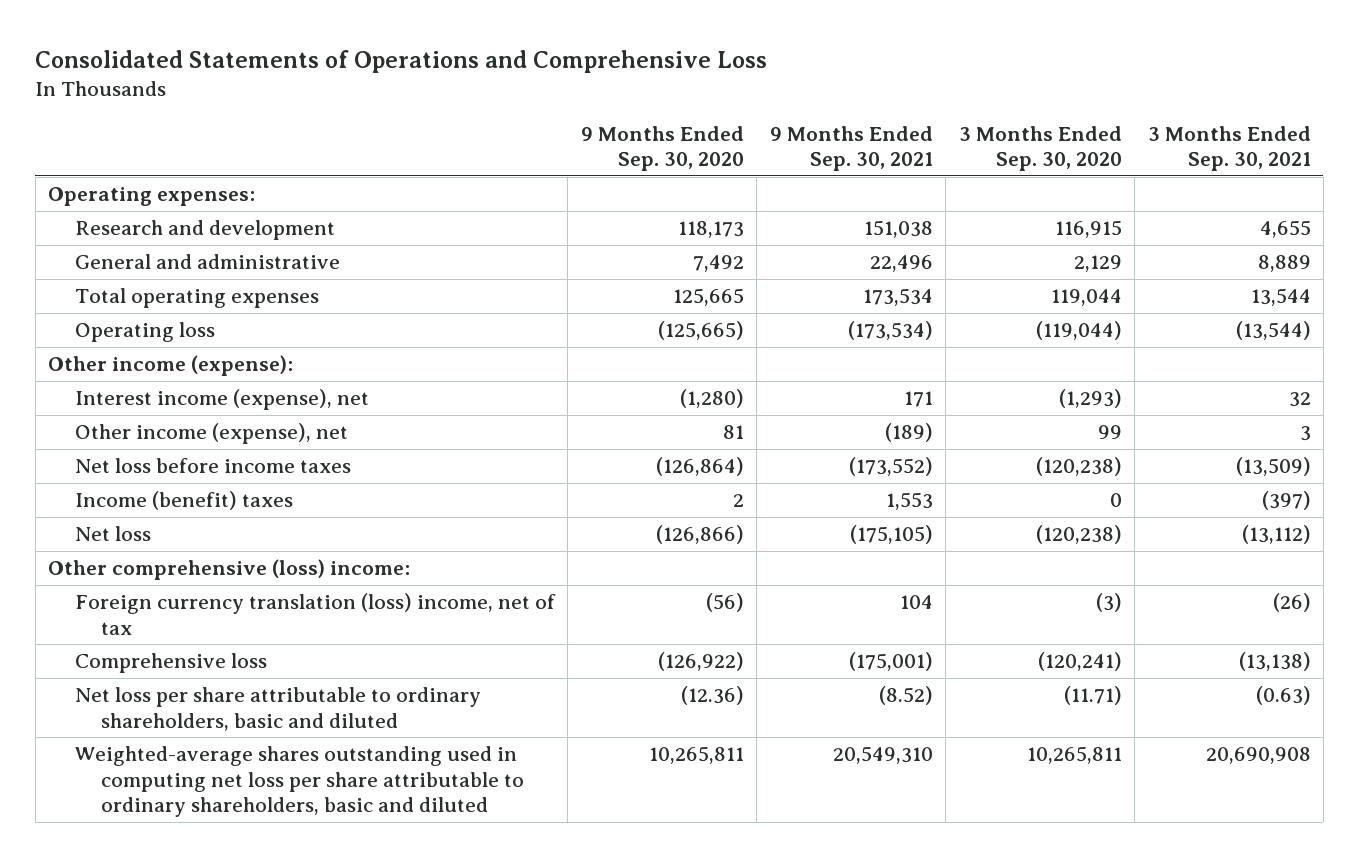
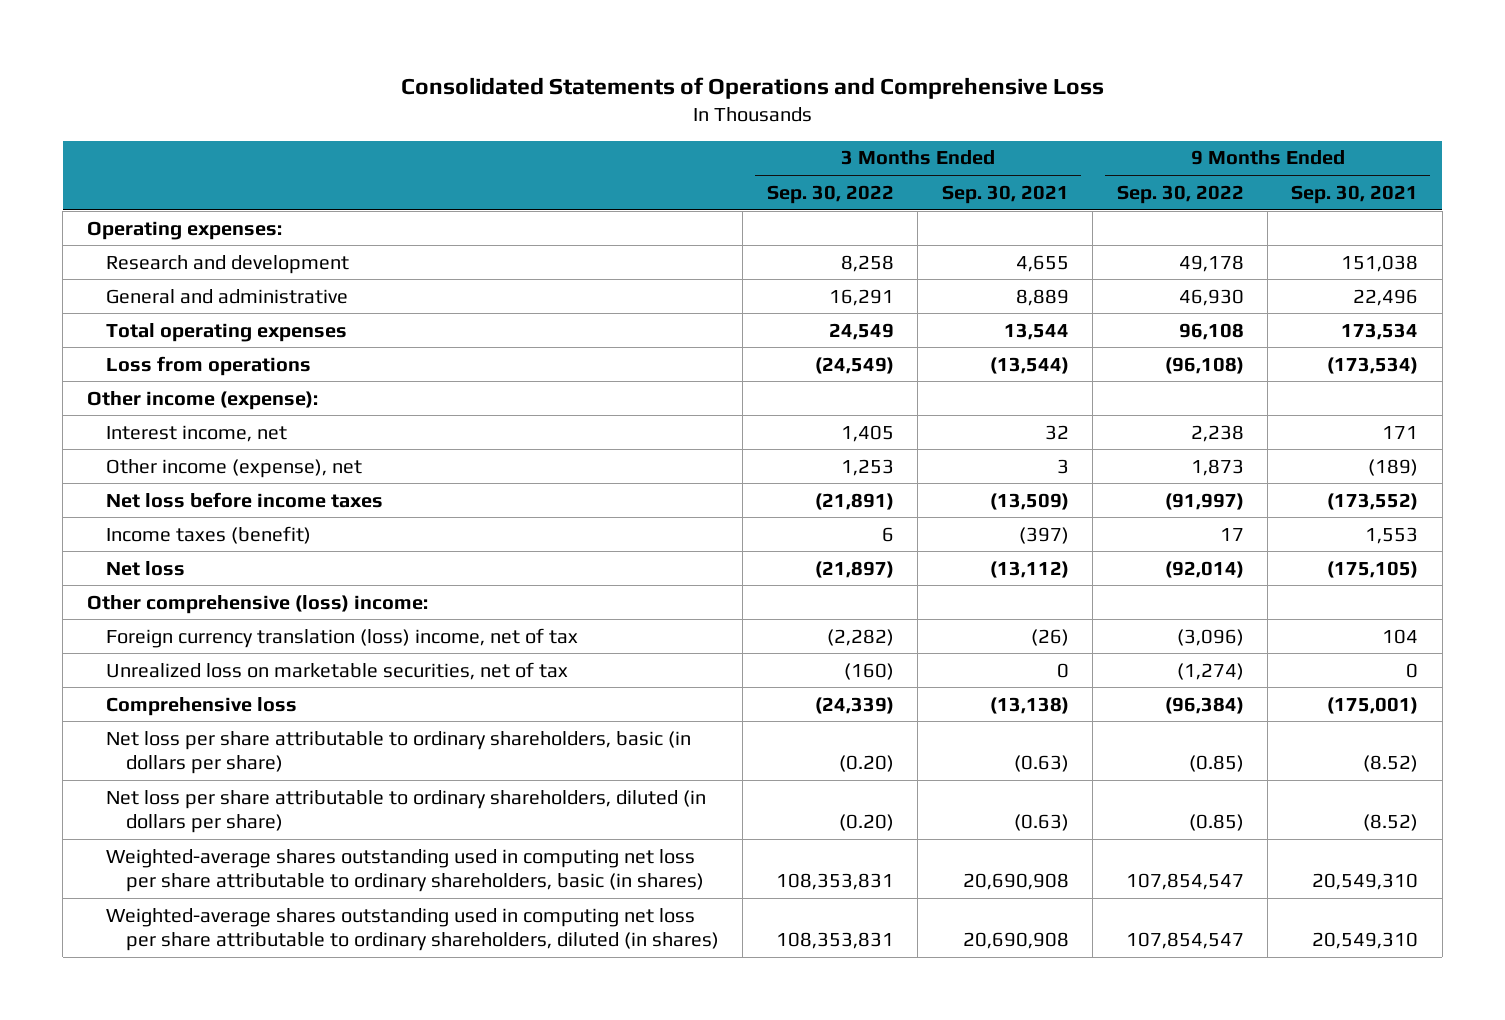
- | 9 Months Ended Sep. 30, 2020 | 9 Months Ended Sep. 30, 2021 | 3 Months Ended Sep. 30, 2020 | 3 Months Ended Sep. 30, 2021
+ | 3 Months Ended Sep. 30, 2022 | 3 Months Ended Sep. 30, 2021 | 9 Months Ended Sep. 30, 2022 | 9 Months Ended Sep. 30, 2021
- Operating loss | (125,665) | (173,534) | (119,044) | (13,544)
+ Loss from operations | (24,549) | (13,544) | (96,108) | (173,534)
- Interest income (expense), net | (1,280) | 171 | (1,293) | 32
+ Interest income, net | 1,405 | 32 | 2,238 | 171
- Income (benefit) taxes | 2 | 1,553 | 0 | (397)
+ Income taxes (benefit) | 6 | (397) | 17 | 1,553
+ Unrealized loss on marketable securities, net of tax | (160) | 0 | (1,274) | 0
- Net loss per share attributable to ordinary shareholders, basic and diluted | (12.36) | (8.52) | (11.71) | (0.63)
- Weighted-average shares outstanding used in computing net loss per share attributable to ordinary shareholders, basic and diluted | 10,265,811 | 20,549,310 | 10,265,811 | 20,690,908
+ Net loss per share attributable to ordinary shareholders, basic (in dollars per share) | (0.20) | (0.63) | (0.85) | (8.52)
+ Net loss per share attributable to ordinary shareholders, diluted (in dollars per share) | (0.20) | (0.63) | (0.85) | (8.52)
+ Weighted-average shares outstanding used in computing net loss per share attributable to ordinary shareholders, basic (in shares) | 108,353,831 | 20,690,908 | 107,854,547 | 20,549,310
+ Weighted-average shares outstanding used in computing net loss per share attributable to ordinary shareholders, diluted (in shares) | 108,353,831 | 20,690,908 | 107,854,547 | 20,549,310

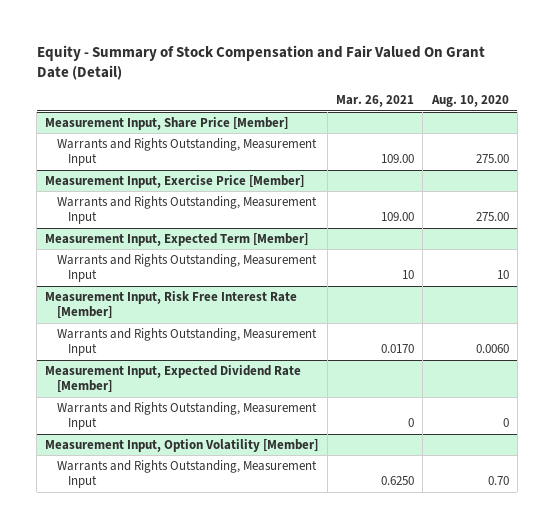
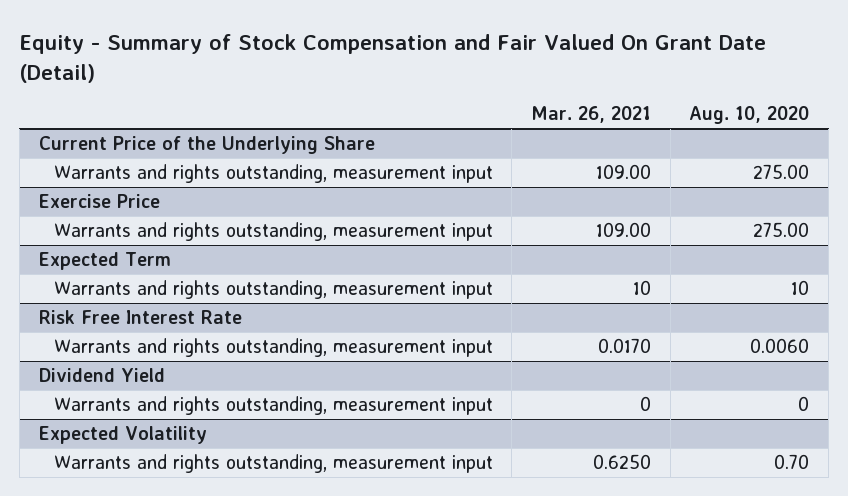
- Measurement Input, Share Price [Member]
- Warrants and Rights Outstanding, Measurement Input | 109.00 | 275.00
- Measurement Input, Exercise Price [Member]
- Warrants and Rights Outstanding, Measurement Input | 109.00 | 275.00
- Measurement Input, Expected Term [Member]
- Warrants and Rights Outstanding, Measurement Input | 10 | 10
- Measurement Input, Risk Free Interest Rate [Member]
- Warrants and Rights Outstanding, Measurement Input | 0.0170 | 0.0060
- Measurement Input, Expected Dividend Rate [Member]
- Warrants and Rights Outstanding, Measurement Input | 0 | 0
- Measurement Input, Option Volatility [Member]
- Warrants and Rights Outstanding, Measurement Input | 0.6250 | 0.70
+ Current Price of the Underlying Share
+ Warrants and rights outstanding, measurement input | 109.00 | 275.00
+ Exercise Price
+ Warrants and rights outstanding, measurement input | 109.00 | 275.00
+ Expected Term
+ Warrants and rights outstanding, measurement input | 10 | 10
+ Risk Free Interest Rate
+ Warrants and rights outstanding, measurement input | 0.0170 | 0.0060
+ Dividend Yield
+ Warrants and rights outstanding, measurement input | 0 | 0
+ Expected Volatility
+ Warrants and rights outstanding, measurement input | 0.6250 | 0.70

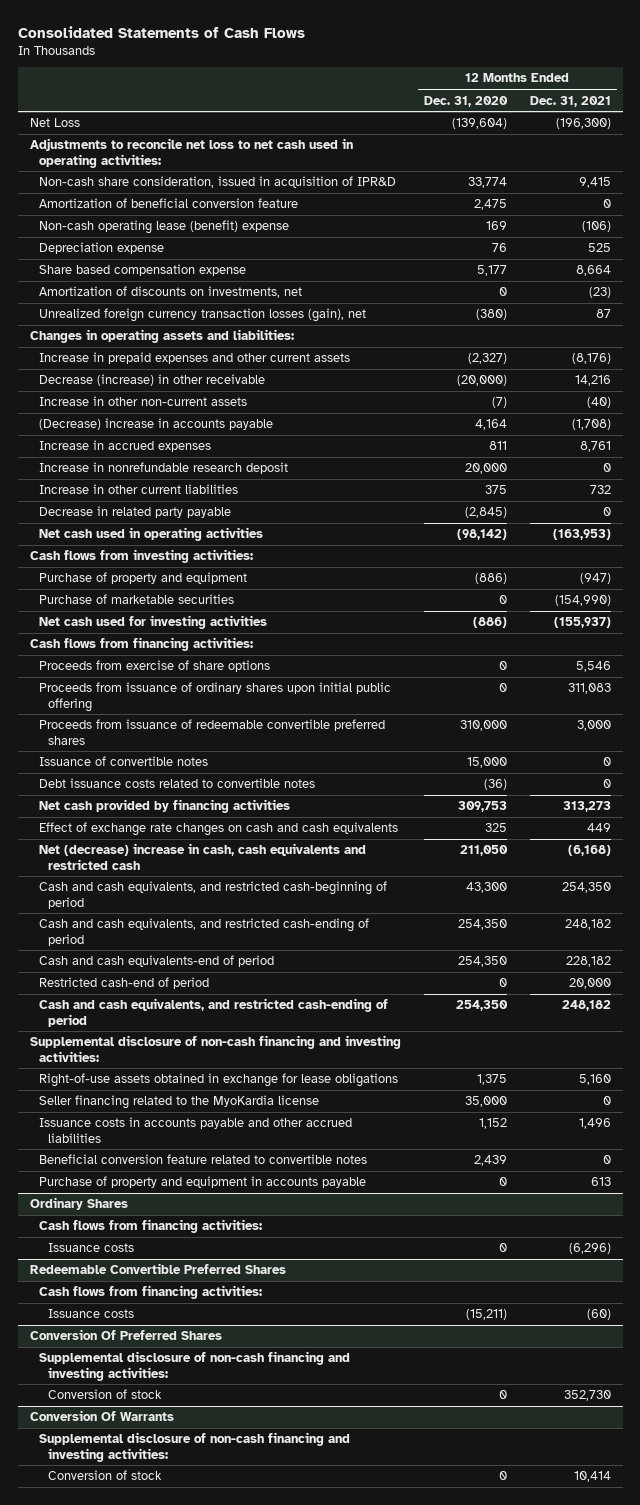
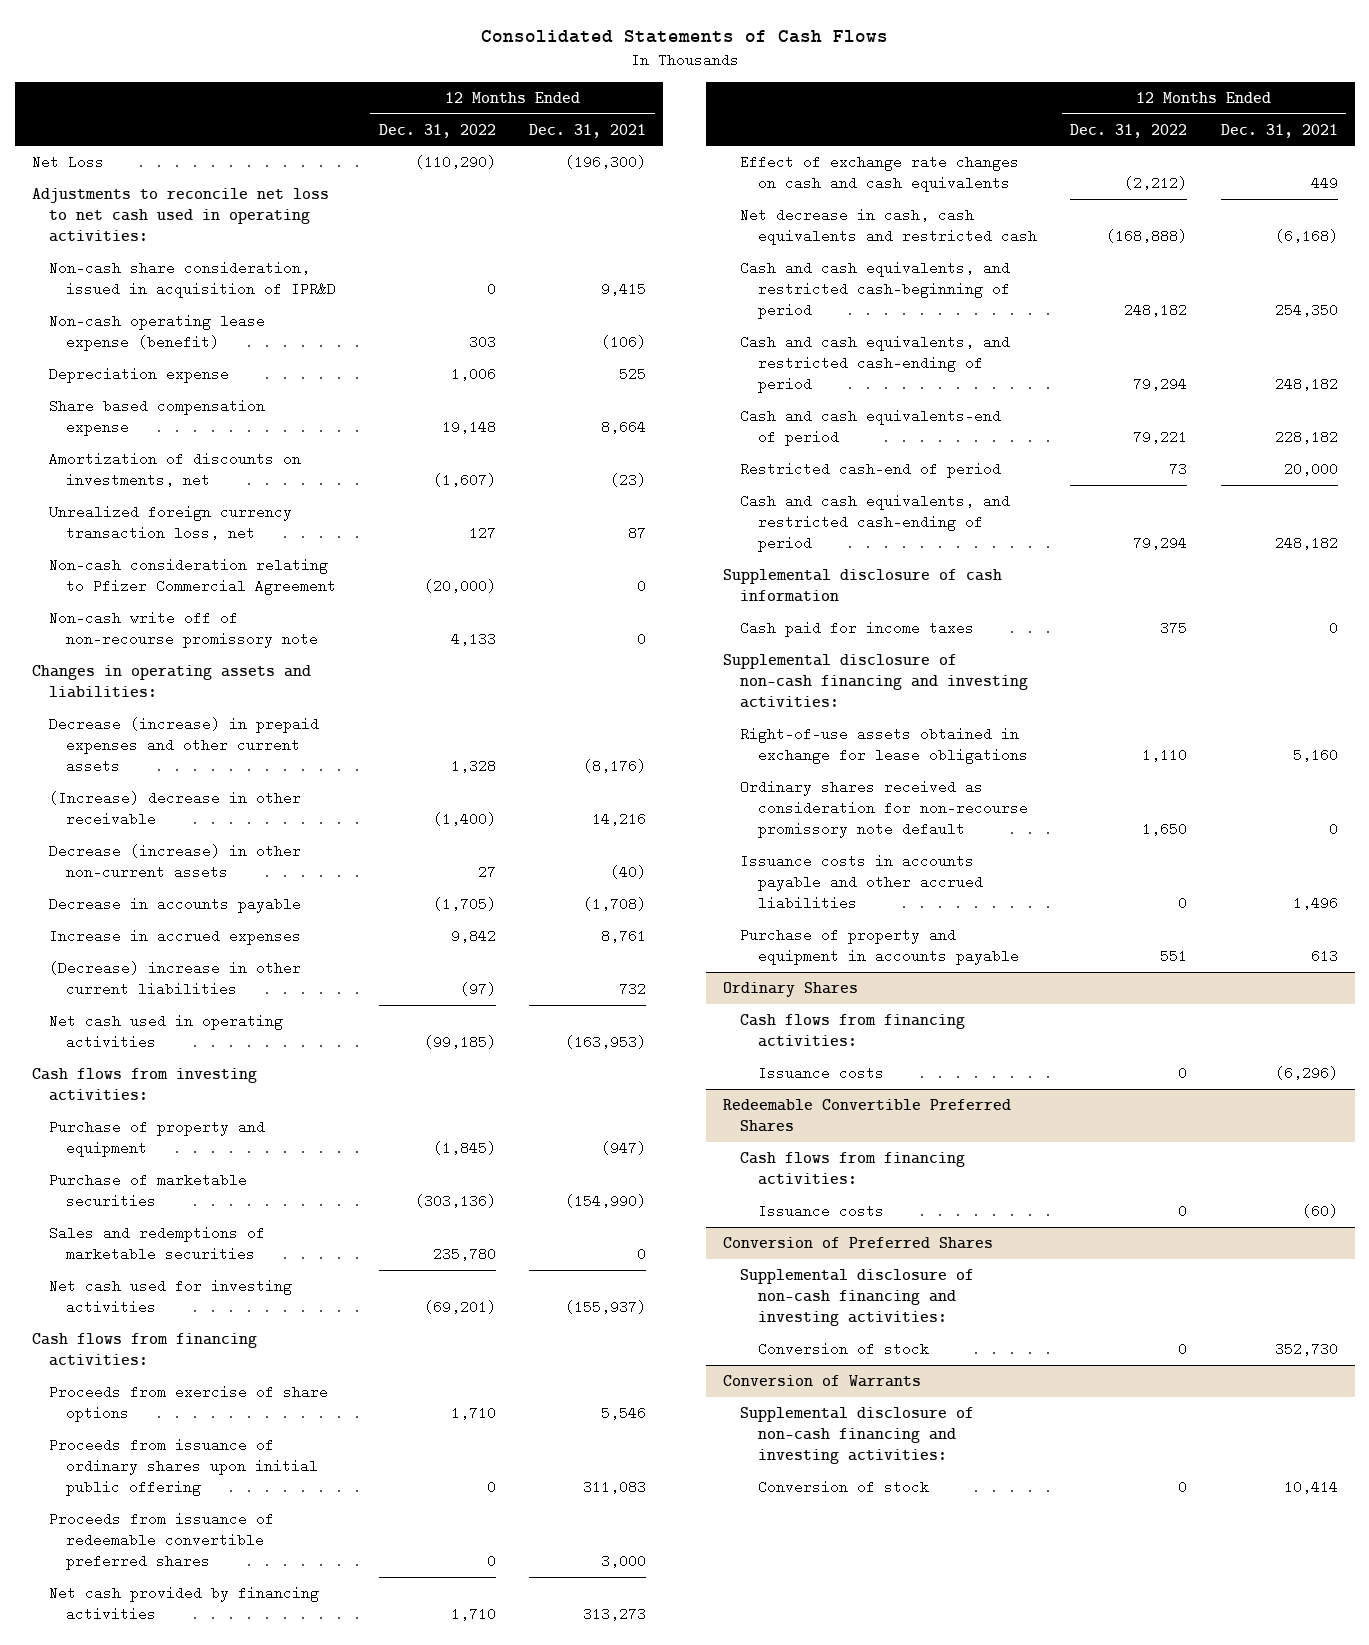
- | 12 Months Ended Dec. 31, 2020 | 12 Months Ended Dec. 31, 2021
+ | 12 Months Ended Dec. 31, 2022 | 12 Months Ended Dec. 31, 2021
- Amortization of beneficial conversion feature | 2,475 | 0
- Non-cash operating lease (benefit) expense | 169 | (106)
+ Non-cash operating lease expense (benefit) | 303 | (106)
- Unrealized foreign currency transaction losses (gain), net | (380) | 87
+ Unrealized foreign currency transaction loss, net | 127 | 87
+ Non-cash consideration relating to Pfizer Commercial Agreement | (20,000) | 0
+ Non-cash write off of non-recourse promissory note | 4,133 | 0
- Increase in prepaid expenses and other current assets | (2,327) | (8,176)
- Decrease (increase) in other receivable | (20,000) | 14,216
- Increase in other non-current assets | (7) | (40)
- (Decrease) increase in accounts payable | 4,164 | (1,708)
+ Decrease (increase) in prepaid expenses and other current assets | 1,328 | (8,176)
+ (Increase) decrease in other receivable | (1,400) | 14,216
+ Decrease (increase) in other non-current assets | 27 | (40)
+ Decrease in accounts payable | (1,705) | (1,708)
- Increase in nonrefundable research deposit | 20,000 | 0
- Increase in other current liabilities | 375 | 732
- Decrease in related party payable | (2,845) | 0
+ (Decrease) increase in other current liabilities | (97) | 732
+ Sales and redemptions of marketable securities | 235,780 | 0
- Issuance of convertible notes | 15,000 | 0
- Debt issuance costs related to convertible notes | (36) | 0
- Net (decrease) increase in cash, cash equivalents and restricted cash | 211,050 | (6,168)
+ Net decrease in cash, cash equivalents and restricted cash | (168,888) | (6,168)
+ Supplemental disclosure of cash information
+ Cash paid for income taxes | 375 | 0
- Seller financing related to the MyoKardia license | 35,000 | 0
+ Ordinary shares received as consideration for non-recourse promissory note default | 1,650 | 0
- Beneficial conversion feature related to convertible notes | 2,439 | 0
- Conversion Of Preferred Shares
+ Conversion of Preferred Shares
- Conversion Of Warrants
+ Conversion of Warrants

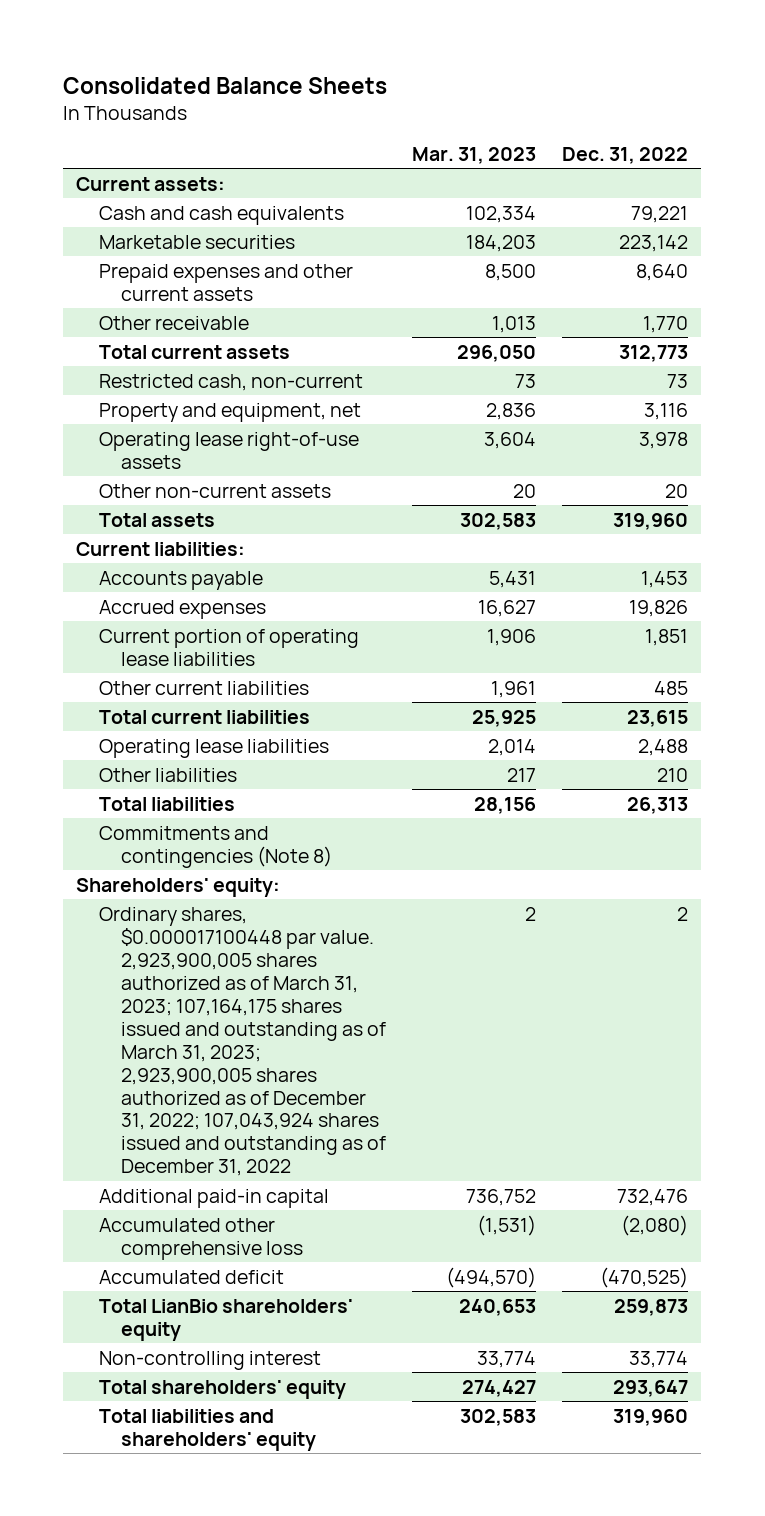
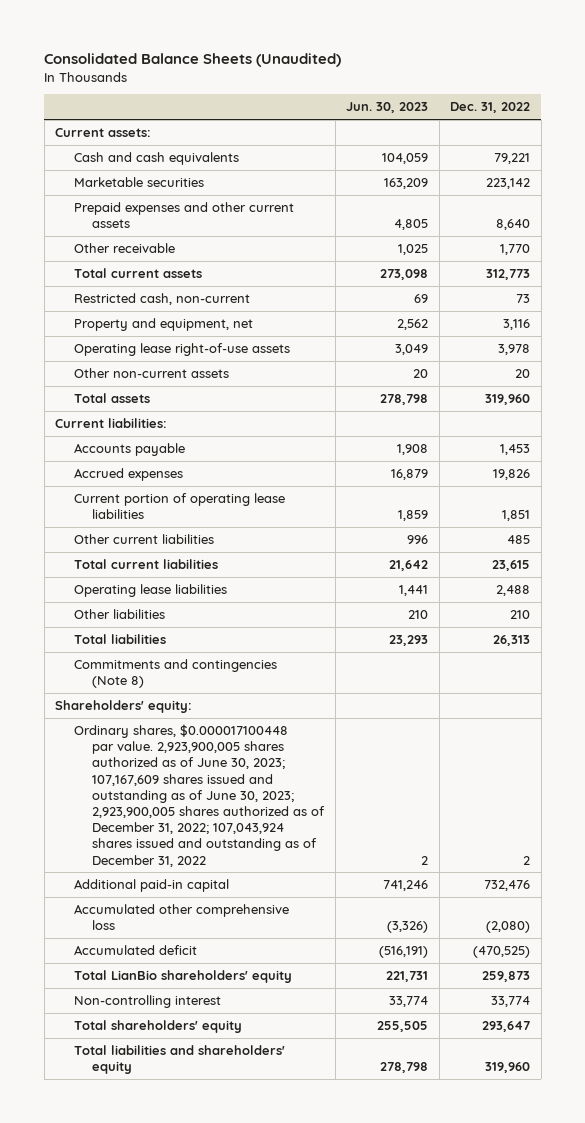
- Consolidated Balance Sheets
+ Consolidated Balance Sheets (Unaudited)
- | Mar. 31, 2023 | Dec. 31, 2022
+ | Jun. 30, 2023 | Dec. 31, 2022
- Ordinary shares, $0.000017100448 par value. 2,923,900,005 shares authorized as of March 31, 2023; 107,164,175 shares issued and outstanding as of March 31, 2023; 2,923,900,005 shares authorized as of December 31, 2022; 107,043,924 shares issued and outstanding as of December 31, 2022 | 2 | 2
+ Ordinary shares, $0.000017100448 par value. 2,923,900,005 shares authorized as of June 30, 2023; 107,167,609 shares issued and outstanding as of June 30, 2023; 2,923,900,005 shares authorized as of December 31, 2022; 107,043,924 shares issued and outstanding as of December 31, 2022 | 2 | 2

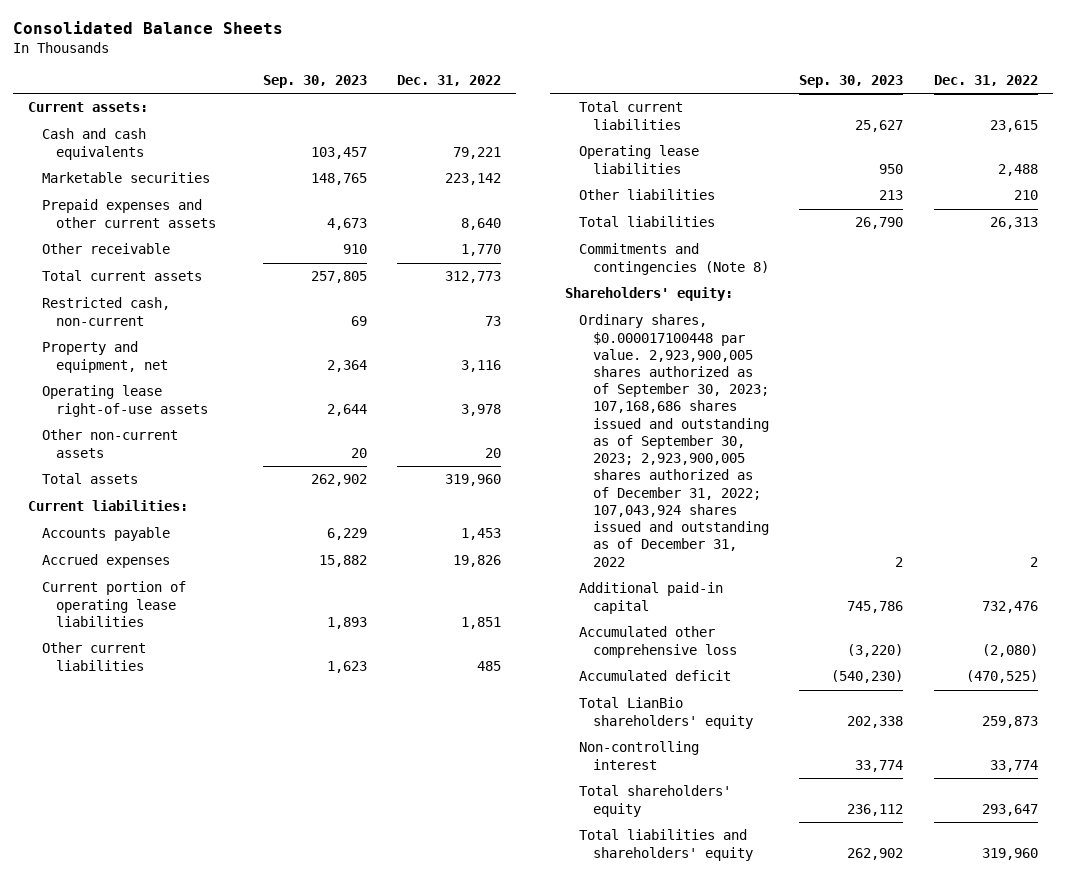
- Consolidated Balance Sheets (Unaudited)
+ Consolidated Balance Sheets
- | Jun. 30, 2023 | Dec. 31, 2022
+ | Sep. 30, 2023 | Dec. 31, 2022
- Ordinary shares, $0.000017100448 par value. 2,923,900,005 shares authorized as of June 30, 2023; 107,167,609 shares issued and outstanding as of June 30, 2023; 2,923,900,005 shares authorized as of December 31, 2022; 107,043,924 shares issued and outstanding as of December 31, 2022 | 2 | 2
+ Ordinary shares, $0.000017100448 par value. 2,923,900,005 shares authorized as of September 30, 2023; 107,168,686 shares issued and outstanding as of September 30, 2023; 2,923,900,005 shares authorized as of December 31, 2022; 107,043,924 shares issued and outstanding as of December 31, 2022 | 2 | 2

